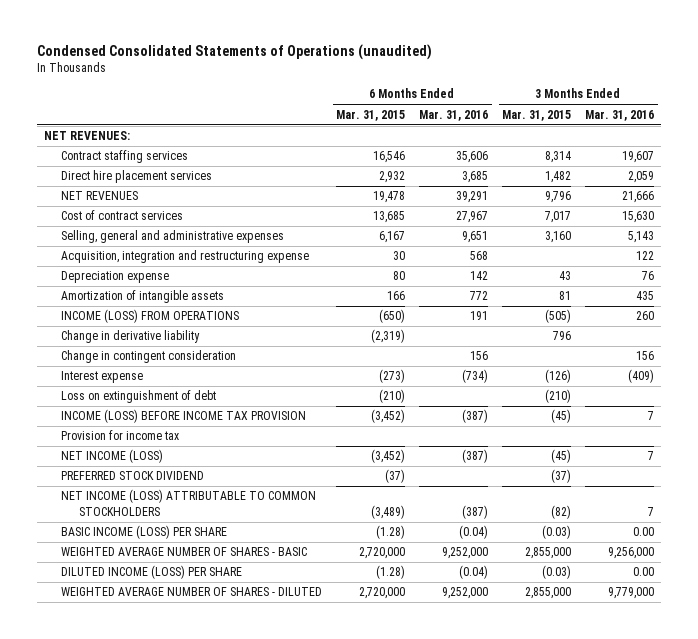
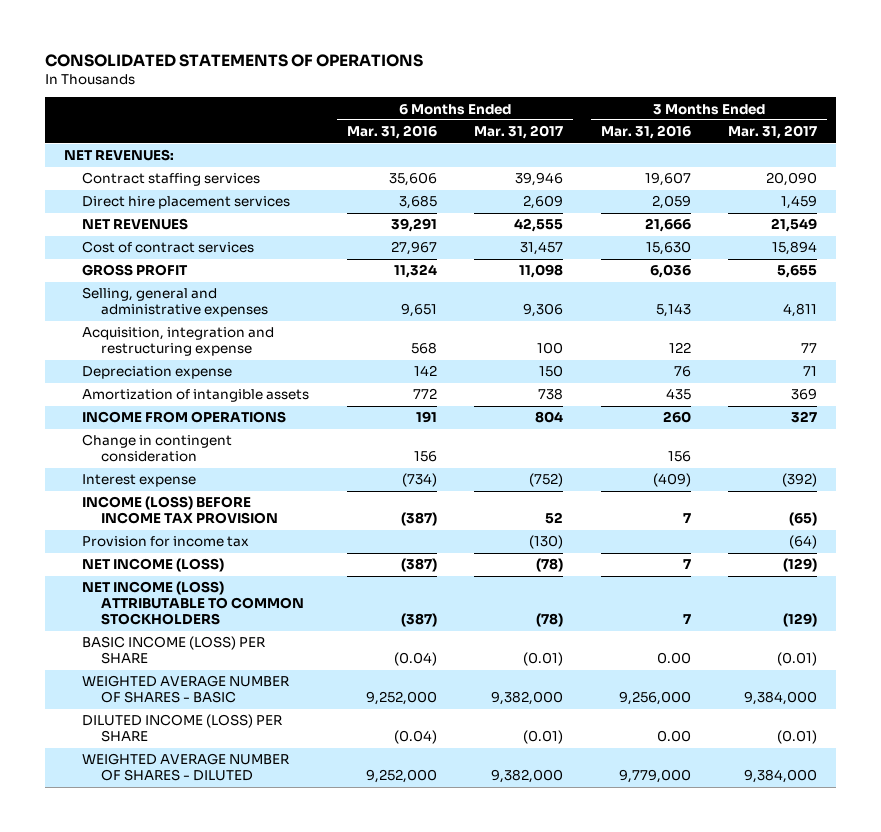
- Condensed Consolidated Statements of Operations (unaudited)
+ CONSOLIDATED STATEMENTS OF OPERATIONS
- | 6 Months Ended Mar. 31, 2015 | 6 Months Ended Mar. 31, 2016 | 3 Months Ended Mar. 31, 2015 | 3 Months Ended Mar. 31, 2016
+ | 6 Months Ended Mar. 31, 2016 | 6 Months Ended Mar. 31, 2017 | 3 Months Ended Mar. 31, 2016 | 3 Months Ended Mar. 31, 2017
+ GROSS PROFIT | 11,324 | 11,098 | 6,036 | 5,655
- INCOME (LOSS) FROM OPERATIONS | (650) | 191 | (505) | 260
- Change in derivative liability | (2,319) | | 796 |
+ INCOME FROM OPERATIONS | 191 | 804 | 260 | 327
- Loss on extinguishment of debt | (210) | | (210) |
- PREFERRED STOCK DIVIDEND | (37) | | (37) |

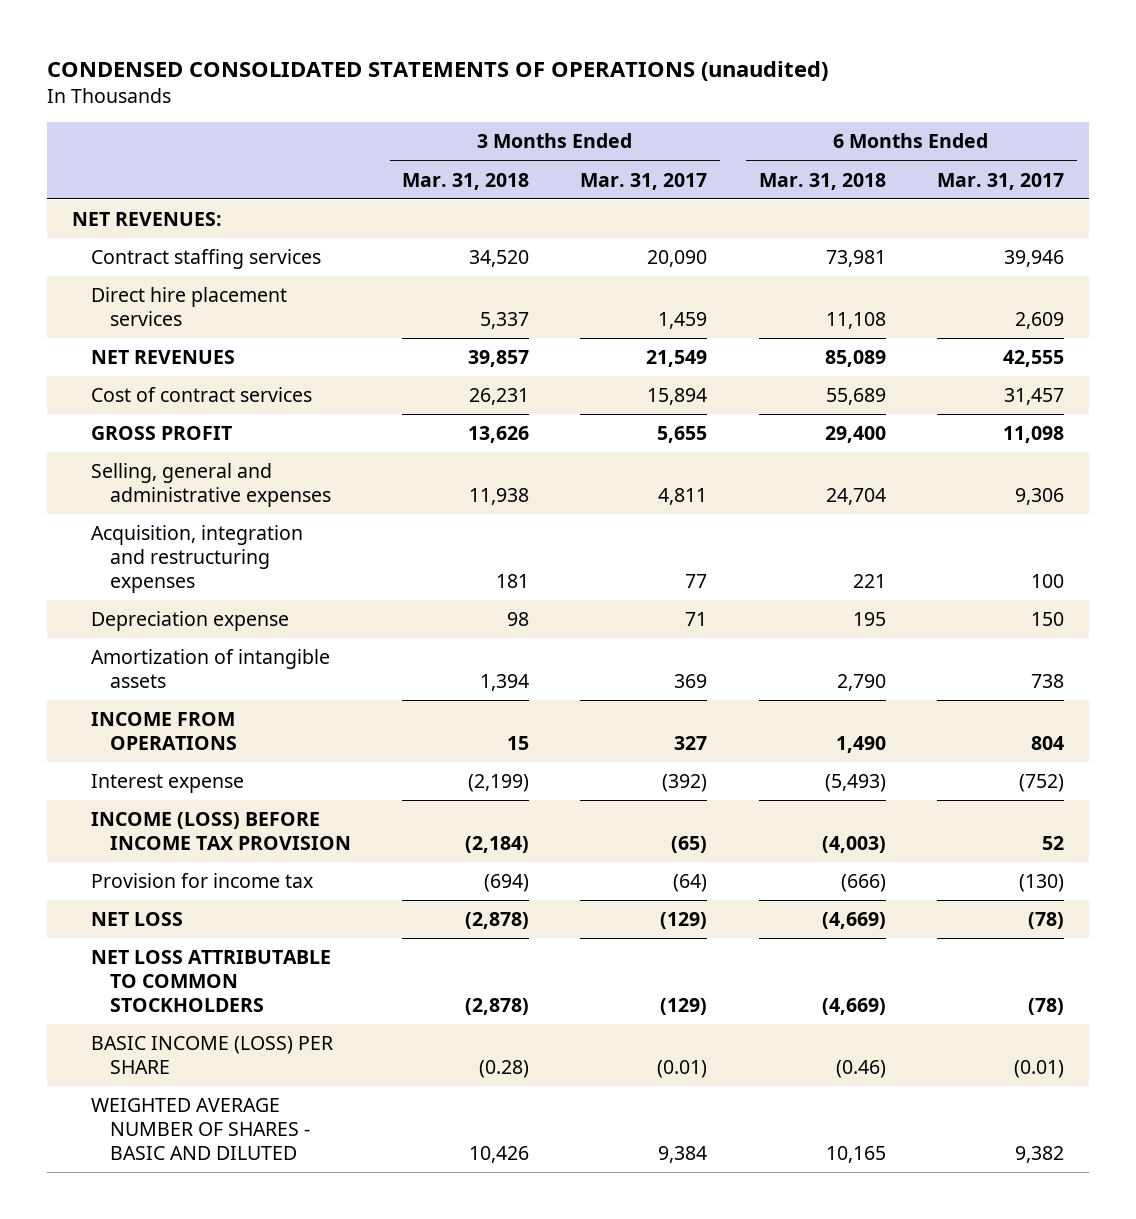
- CONSOLIDATED STATEMENTS OF OPERATIONS
+ CONDENSED CONSOLIDATED STATEMENTS OF OPERATIONS (unaudited)
- | 6 Months Ended Mar. 31, 2016 | 6 Months Ended Mar. 31, 2017 | 3 Months Ended Mar. 31, 2016 | 3 Months Ended Mar. 31, 2017
+ | 3 Months Ended Mar. 31, 2018 | 3 Months Ended Mar. 31, 2017 | 6 Months Ended Mar. 31, 2018 | 6 Months Ended Mar. 31, 2017
- Acquisition, integration and restructuring expense | 568 | 100 | 122 | 77
+ Acquisition, integration and restructuring expenses | 181 | 77 | 221 | 100
- Change in contingent consideration | 156 | | 156 |
- NET INCOME (LOSS) | (387) | (78) | 7 | (129)
- NET INCOME (LOSS) ATTRIBUTABLE TO COMMON STOCKHOLDERS | (387) | (78) | 7 | (129)
+ NET LOSS | (2,878) | (129) | (4,669) | (78)
+ NET LOSS ATTRIBUTABLE TO COMMON STOCKHOLDERS | (2,878) | (129) | (4,669) | (78)
- WEIGHTED AVERAGE NUMBER OF SHARES - BASIC | 9,252,000 | 9,382,000 | 9,256,000 | 9,384,000
- DILUTED INCOME (LOSS) PER SHARE | (0.04) | (0.01) | 0.00 | (0.01)
- WEIGHTED AVERAGE NUMBER OF SHARES - DILUTED | 9,252,000 | 9,382,000 | 9,779,000 | 9,384,000
+ WEIGHTED AVERAGE NUMBER OF SHARES - BASIC AND DILUTED | 10,426 | 9,384 | 10,165 | 9,382

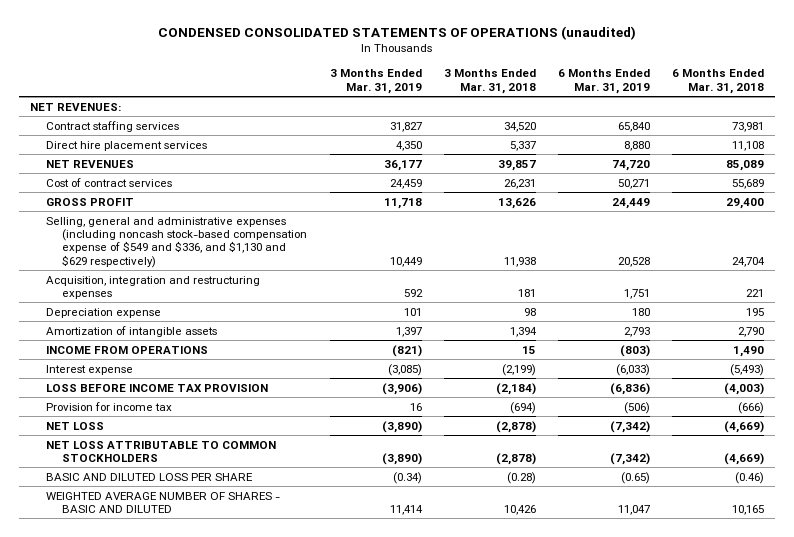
- | 3 Months Ended Mar. 31, 2018 | 3 Months Ended Mar. 31, 2017 | 6 Months Ended Mar. 31, 2018 | 6 Months Ended Mar. 31, 2017
+ | 3 Months Ended Mar. 31, 2019 | 3 Months Ended Mar. 31, 2018 | 6 Months Ended Mar. 31, 2019 | 6 Months Ended Mar. 31, 2018
- Selling, general and administrative expenses | 11,938 | 4,811 | 24,704 | 9,306
+ Selling, general and administrative expenses (including noncash stock-based compensation expense of $549 and $336, and $1,130 and $629 respectively) | 10,449 | 11,938 | 20,528 | 24,704
- INCOME (LOSS) BEFORE INCOME TAX PROVISION | (2,184) | (65) | (4,003) | 52
+ LOSS BEFORE INCOME TAX PROVISION | (3,906) | (2,184) | (6,836) | (4,003)
- BASIC INCOME (LOSS) PER SHARE | (0.28) | (0.01) | (0.46) | (0.01)
+ BASIC AND DILUTED LOSS PER SHARE | (0.34) | (0.28) | (0.65) | (0.46)

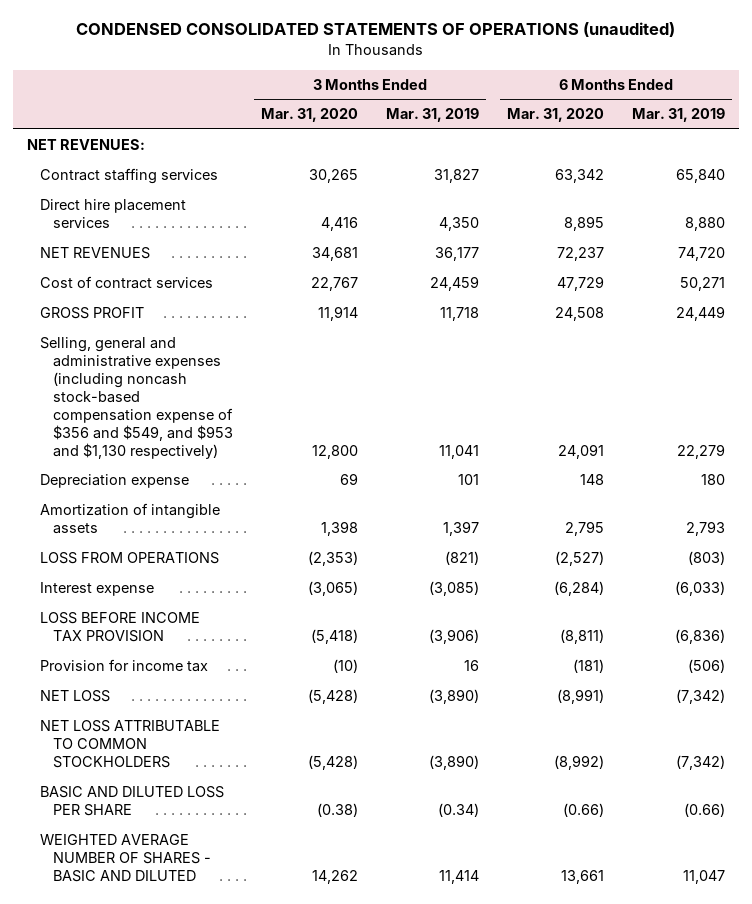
- | 3 Months Ended Mar. 31, 2019 | 3 Months Ended Mar. 31, 2018 | 6 Months Ended Mar. 31, 2019 | 6 Months Ended Mar. 31, 2018
+ | 3 Months Ended Mar. 31, 2020 | 3 Months Ended Mar. 31, 2019 | 6 Months Ended Mar. 31, 2020 | 6 Months Ended Mar. 31, 2019
- Selling, general and administrative expenses (including noncash stock-based compensation expense of $549 and $336, and $1,130 and $629 respectively) | 10,449 | 11,938 | 20,528 | 24,704
- Acquisition, integration and restructuring expenses | 592 | 181 | 1,751 | 221
+ Selling, general and administrative expenses (including noncash stock-based compensation expense of $356 and $549, and $953 and $1,130 respectively) | 12,800 | 11,041 | 24,091 | 22,279
- INCOME FROM OPERATIONS | (821) | 15 | (803) | 1,490
+ LOSS FROM OPERATIONS | (2,353) | (821) | (2,527) | (803)
- BASIC AND DILUTED LOSS PER SHARE | (0.34) | (0.28) | (0.65) | (0.46)
+ BASIC AND DILUTED LOSS PER SHARE | (0.38) | (0.34) | (0.66) | (0.66)

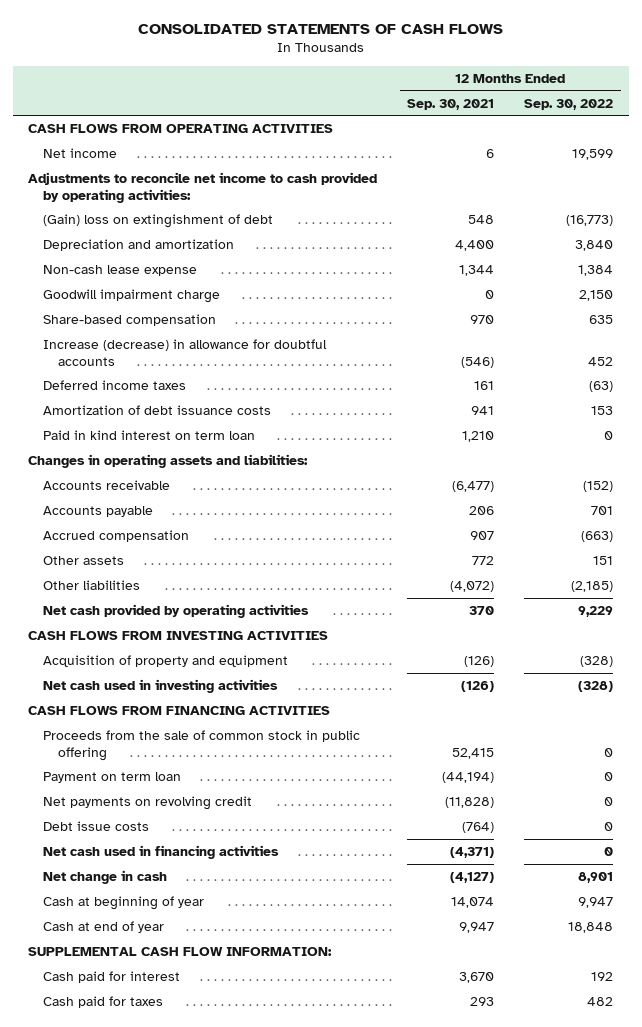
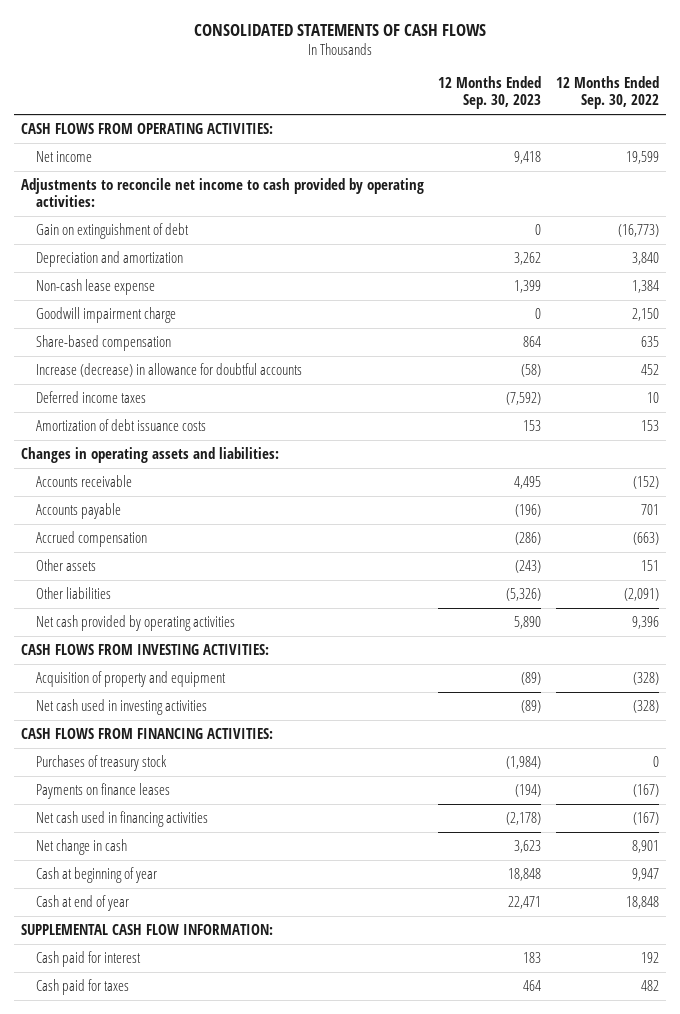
- | 12 Months Ended Sep. 30, 2021 | 12 Months Ended Sep. 30, 2022
+ | 12 Months Ended Sep. 30, 2023 | 12 Months Ended Sep. 30, 2022
- CASH FLOWS FROM OPERATING ACTIVITIES
+ CASH FLOWS FROM OPERATING ACTIVITIES:
- (Gain) loss on extingishment of debt | 548 | (16,773)
+ Gain on extinguishment of debt | 0 | (16,773)
- Deferred income taxes | 161 | (63)
+ Deferred income taxes | (7,592) | 10
- Paid in kind interest on term loan | 1,210 | 0
- Other liabilities | (4,072) | (2,185)
- Net cash provided by operating activities | 370 | 9,229
- CASH FLOWS FROM INVESTING ACTIVITIES
+ Other liabilities | (5,326) | (2,091)
+ Net cash provided by operating activities | 5,890 | 9,396
+ CASH FLOWS FROM INVESTING ACTIVITIES:
- CASH FLOWS FROM FINANCING ACTIVITIES
- Proceeds from the sale of common stock in public offering | 52,415 | 0
- Payment on term loan | (44,194) | 0
- Net payments on revolving credit | (11,828) | 0
- Debt issue costs | (764) | 0
- Net cash used in financing activities | (4,371) | 0
+ CASH FLOWS FROM FINANCING ACTIVITIES:
+ Purchases of treasury stock | (1,984) | 0
+ Payments on finance leases | (194) | (167)
+ Net cash used in financing activities | (2,178) | (167)

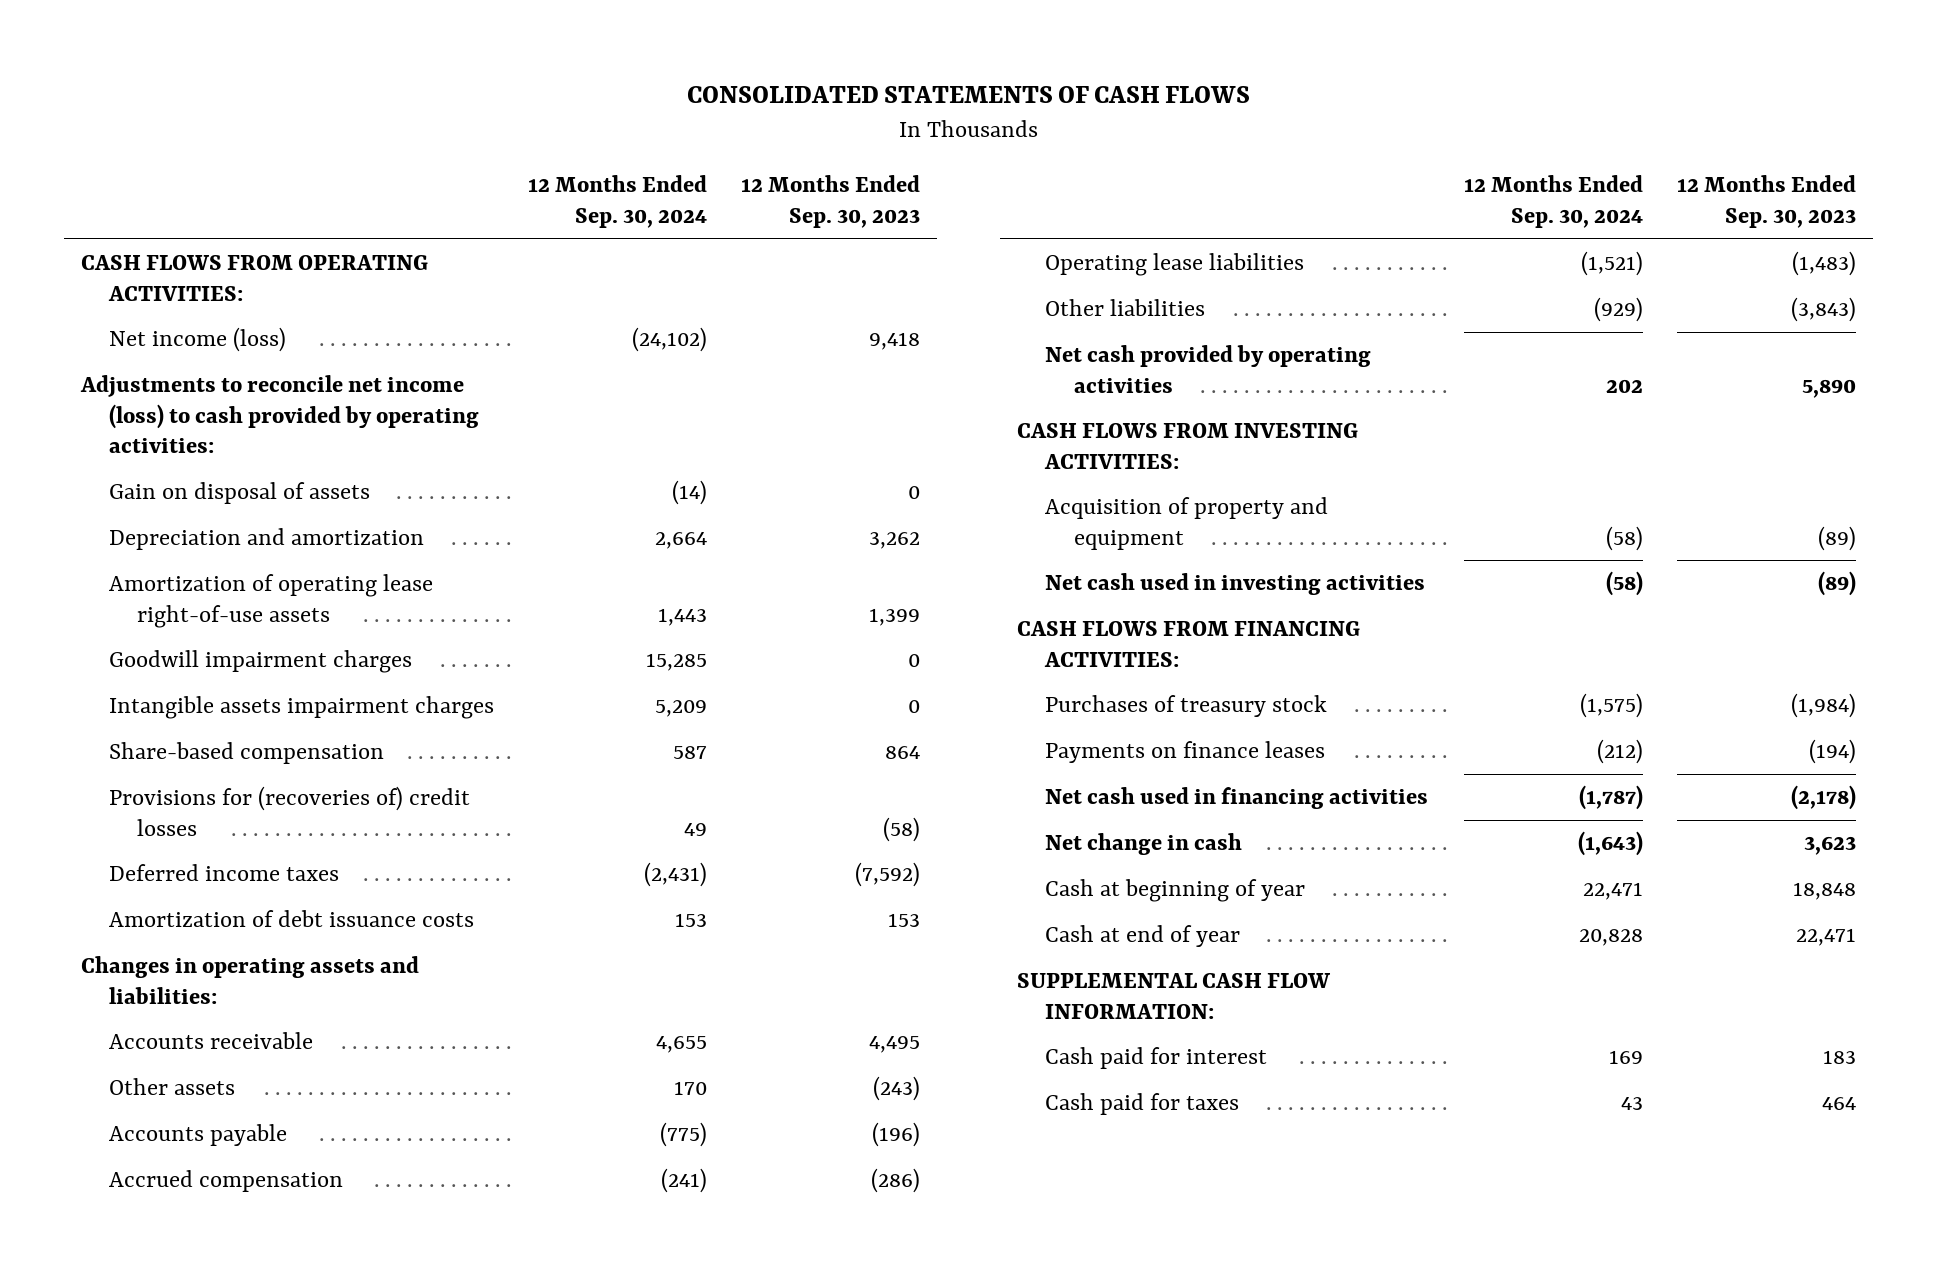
- | 12 Months Ended Sep. 30, 2023 | 12 Months Ended Sep. 30, 2022
+ | 12 Months Ended Sep. 30, 2024 | 12 Months Ended Sep. 30, 2023
- Net income | 9,418 | 19,599
- Adjustments to reconcile net income to cash provided by operating activities:
- Gain on extinguishment of debt | 0 | (16,773)
+ Net income (loss) | (24,102) | 9,418
+ Adjustments to reconcile net income (loss) to cash provided by operating activities:
+ Gain on disposal of assets | (14) | 0
- Non-cash lease expense | 1,399 | 1,384
- Goodwill impairment charge | 0 | 2,150
+ Amortization of operating lease right-of-use assets | 1,443 | 1,399
+ Goodwill impairment charges | 15,285 | 0
+ Intangible assets impairment charges | 5,209 | 0
- Increase (decrease) in allowance for doubtful accounts | (58) | 452
+ Provisions for (recoveries of) credit losses | 49 | (58)
moved up: Other assets | 170 | (243)
- Other liabilities | (5,326) | (2,091)
+ Operating lease liabilities | (1,521) | (1,483)
+ Other liabilities | (929) | (3,843)

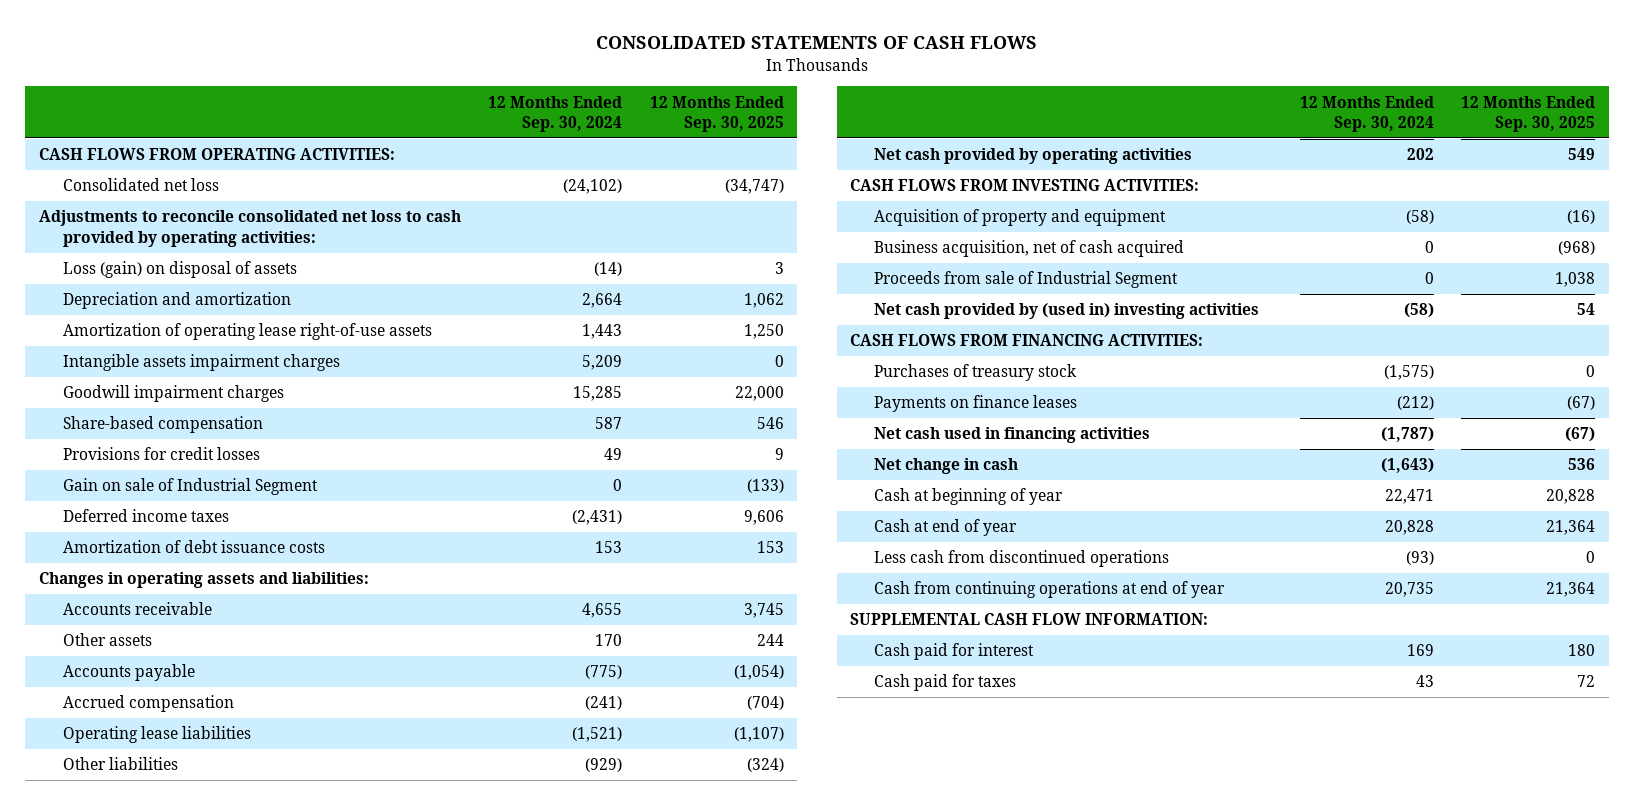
- | 12 Months Ended Sep. 30, 2024 | 12 Months Ended Sep. 30, 2023
+ | 12 Months Ended Sep. 30, 2024 | 12 Months Ended Sep. 30, 2025
- Net income (loss) | (24,102) | 9,418
- Adjustments to reconcile net income (loss) to cash provided by operating activities:
- Gain on disposal of assets | (14) | 0
+ Consolidated net loss | (24,102) | (34,747)
+ Adjustments to reconcile consolidated net loss to cash provided by operating activities:
+ Loss (gain) on disposal of assets | (14) | 3
moved down: Goodwill impairment charges | 15,285 | 22,000
- Provisions for (recoveries of) credit losses | 49 | (58)
+ Provisions for credit losses | 49 | 9
+ Gain on sale of Industrial Segment | 0 | (133)
- Net cash used in investing activities | (58) | (89)
+ Business acquisition, net of cash acquired | 0 | (968)
+ Proceeds from sale of Industrial Segment | 0 | 1,038
+ Net cash provided by (used in) investing activities | (58) | 54
+ Less cash from discontinued operations | (93) | 0
+ Cash from continuing operations at end of year | 20,735 | 21,364

